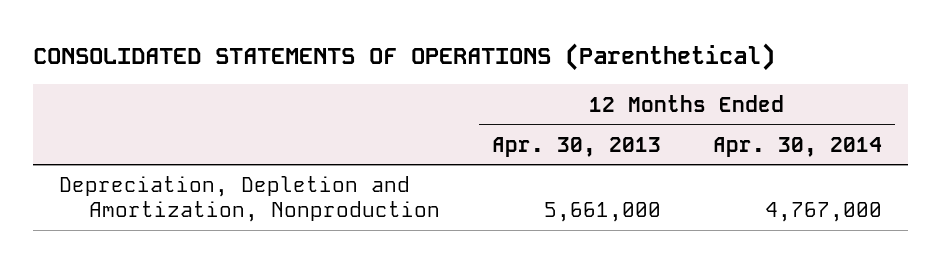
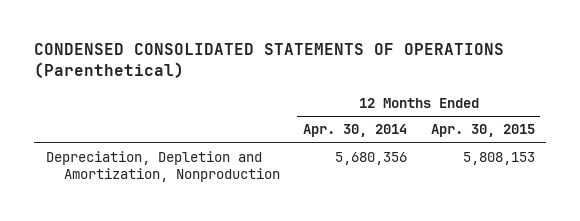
- CONSOLIDATED STATEMENTS OF OPERATIONS (Parenthetical)
+ CONDENSED CONSOLIDATED STATEMENTS OF OPERATIONS (Parenthetical)
- | 12 Months Ended Apr. 30, 2013 | 12 Months Ended Apr. 30, 2014
+ | 12 Months Ended Apr. 30, 2014 | 12 Months Ended Apr. 30, 2015
- Depreciation, Depletion and Amortization, Nonproduction | 5,661,000 | 4,767,000
+ Depreciation, Depletion and Amortization, Nonproduction | 5,680,356 | 5,808,153

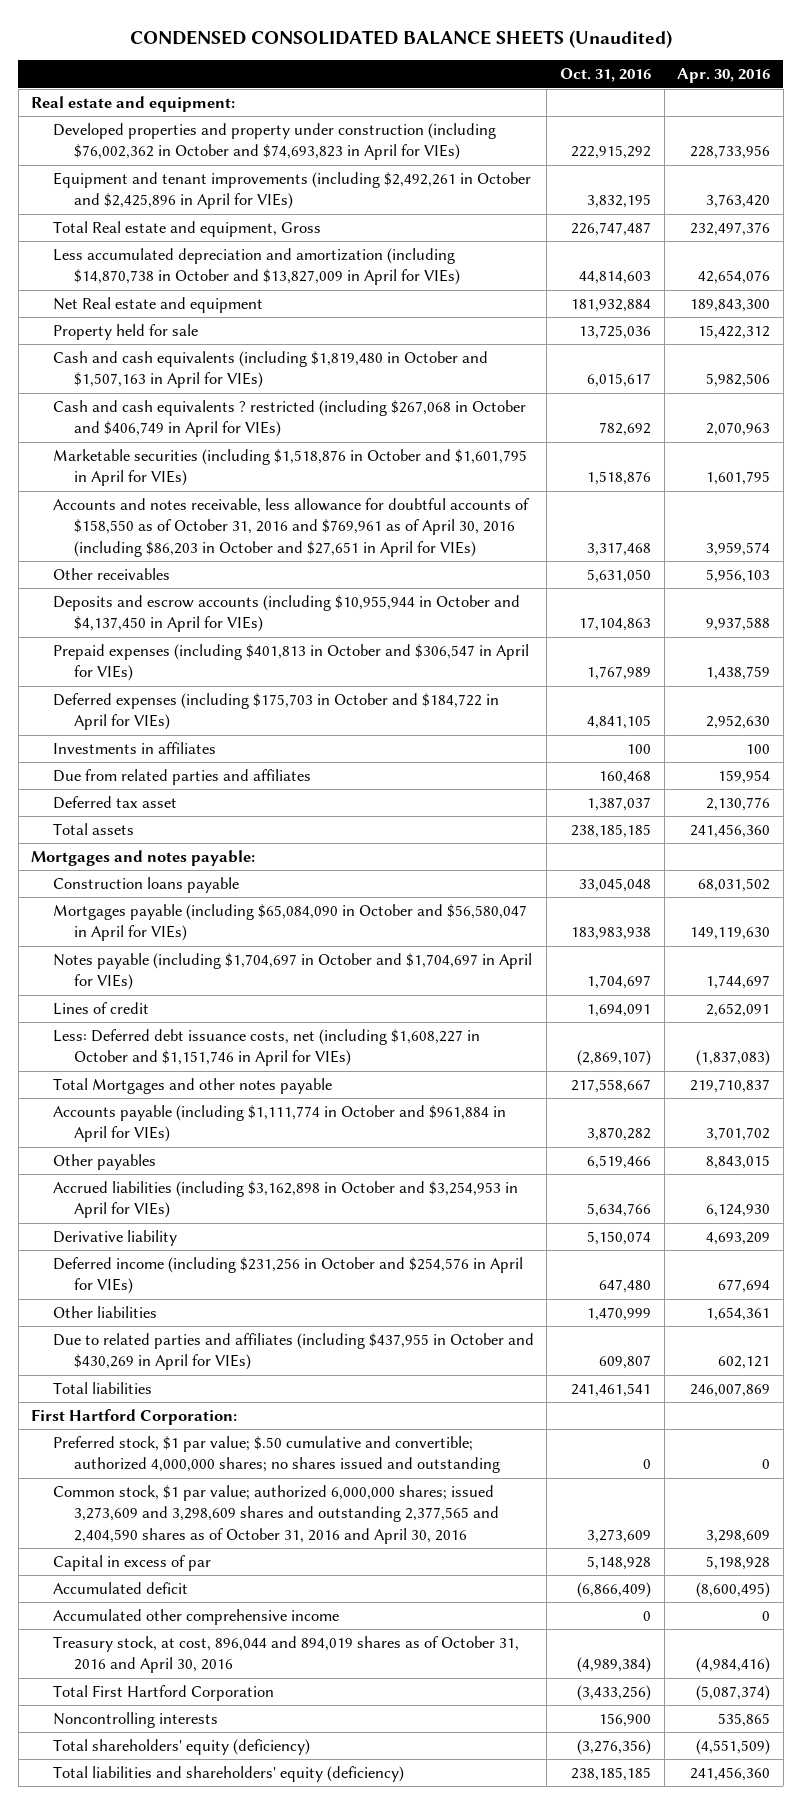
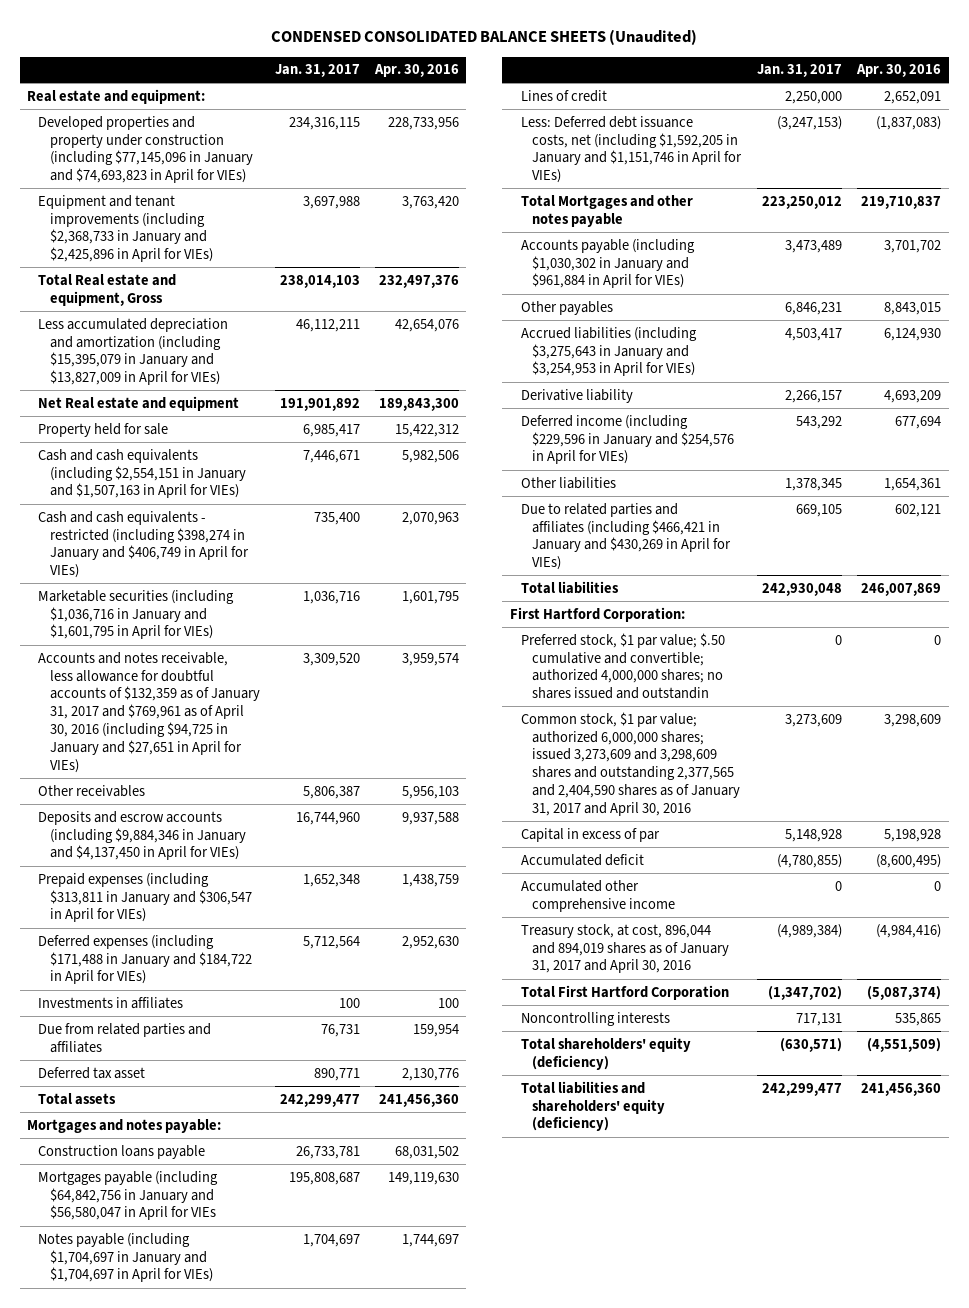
- | Oct. 31, 2016 | Apr. 30, 2016
+ | Jan. 31, 2017 | Apr. 30, 2016
- Developed properties and property under construction (including $76,002,362 in October and $74,693,823 in April for VIEs) | 222,915,292 | 228,733,956
- Equipment and tenant improvements (including $2,492,261 in October and $2,425,896 in April for VIEs) | 3,832,195 | 3,763,420
+ Developed properties and property under construction (including $77,145,096 in January and $74,693,823 in April for VIEs) | 234,316,115 | 228,733,956
+ Equipment and tenant improvements (including $2,368,733 in January and $2,425,896 in April for VIEs) | 3,697,988 | 3,763,420
- Less accumulated depreciation and amortization (including $14,870,738 in October and $13,827,009 in April for VIEs) | 44,814,603 | 42,654,076
+ Less accumulated depreciation and amortization (including $15,395,079 in January and $13,827,009 in April for VIEs) | 46,112,211 | 42,654,076
- Cash and cash equivalents (including $1,819,480 in October and $1,507,163 in April for VIEs) | 6,015,617 | 5,982,506
- Cash and cash equivalents ? restricted (including $267,068 in October and $406,749 in April for VIEs) | 782,692 | 2,070,963
- Marketable securities (including $1,518,876 in October and $1,601,795 in April for VIEs) | 1,518,876 | 1,601,795
- Accounts and notes receivable, less allowance for doubtful accounts of $158,550 as of October 31, 2016 and $769,961 as of April 30, 2016 (including $86,203 in October and $27,651 in April for VIEs) | 3,317,468 | 3,959,574
+ Cash and cash equivalents (including $2,554,151 in January and $1,507,163 in April for VIEs) | 7,446,671 | 5,982,506
+ Cash and cash equivalents - restricted (including $398,274 in January and $406,749 in April for VIEs) | 735,400 | 2,070,963
+ Marketable securities (including $1,036,716 in January and $1,601,795 in April for VIEs) | 1,036,716 | 1,601,795
+ Accounts and notes receivable, less allowance for doubtful accounts of $132,359 as of January 31, 2017 and $769,961 as of April 30, 2016 (including $94,725 in January and $27,651 in April for VIEs) | 3,309,520 | 3,959,574
- Deposits and escrow accounts (including $10,955,944 in October and $4,137,450 in April for VIEs) | 17,104,863 | 9,937,588
- Prepaid expenses (including $401,813 in October and $306,547 in April for VIEs) | 1,767,989 | 1,438,759
- Deferred expenses (including $175,703 in October and $184,722 in April for VIEs) | 4,841,105 | 2,952,630
+ Deposits and escrow accounts (including $9,884,346 in January and $4,137,450 in April for VIEs) | 16,744,960 | 9,937,588
+ Prepaid expenses (including $313,811 in January and $306,547 in April for VIEs) | 1,652,348 | 1,438,759
+ Deferred expenses (including $171,488 in January and $184,722 in April for VIEs) | 5,712,564 | 2,952,630
- Mortgages payable (including $65,084,090 in October and $56,580,047 in April for VIEs) | 183,983,938 | 149,119,630
- Notes payable (including $1,704,697 in October and $1,704,697 in April for VIEs) | 1,704,697 | 1,744,697
+ Mortgages payable (including $64,842,756 in January and $56,580,047 in April for VIEs | 195,808,687 | 149,119,630
+ Notes payable (including $1,704,697 in January and $1,704,697 in April for VIEs) | 1,704,697 | 1,744,697
- Less: Deferred debt issuance costs, net (including $1,608,227 in October and $1,151,746 in April for VIEs) | (2,869,107) | (1,837,083)
+ Less: Deferred debt issuance costs, net (including $1,592,205 in January and $1,151,746 in April for VIEs) | (3,247,153) | (1,837,083)
- Accounts payable (including $1,111,774 in October and $961,884 in April for VIEs) | 3,870,282 | 3,701,702
+ Accounts payable (including $1,030,302 in January and $961,884 in April for VIEs) | 3,473,489 | 3,701,702
- Accrued liabilities (including $3,162,898 in October and $3,254,953 in April for VIEs) | 5,634,766 | 6,124,930
+ Accrued liabilities (including $3,275,643 in January and $3,254,953 in April for VIEs) | 4,503,417 | 6,124,930
- Deferred income (including $231,256 in October and $254,576 in April for VIEs) | 647,480 | 677,694
+ Deferred income (including $229,596 in January and $254,576 in April for VIEs) | 543,292 | 677,694
- Due to related parties and affiliates (including $437,955 in October and $430,269 in April for VIEs) | 609,807 | 602,121
+ Due to related parties and affiliates (including $466,421 in January and $430,269 in April for VIEs) | 669,105 | 602,121
- Preferred stock, $1 par value; $.50 cumulative and convertible; authorized 4,000,000 shares; no shares issued and outstanding | 0 | 0
- Common stock, $1 par value; authorized 6,000,000 shares; issued 3,273,609 and 3,298,609 shares and outstanding 2,377,565 and 2,404,590 shares as of October 31, 2016 and April 30, 2016 | 3,273,609 | 3,298,609
+ Preferred stock, $1 par value; $.50 cumulative and convertible; authorized 4,000,000 shares; no shares issued and outstandin | 0 | 0
+ Common stock, $1 par value; authorized 6,000,000 shares; issued 3,273,609 and 3,298,609 shares and outstanding 2,377,565 and 2,404,590 shares as of January 31, 2017 and April 30, 2016 | 3,273,609 | 3,298,609
- Treasury stock, at cost, 896,044 and 894,019 shares as of October 31, 2016 and April 30, 2016 | (4,989,384) | (4,984,416)
+ Treasury stock, at cost, 896,044 and 894,019 shares as of January 31, 2017 and April 30, 2016 | (4,989,384) | (4,984,416)

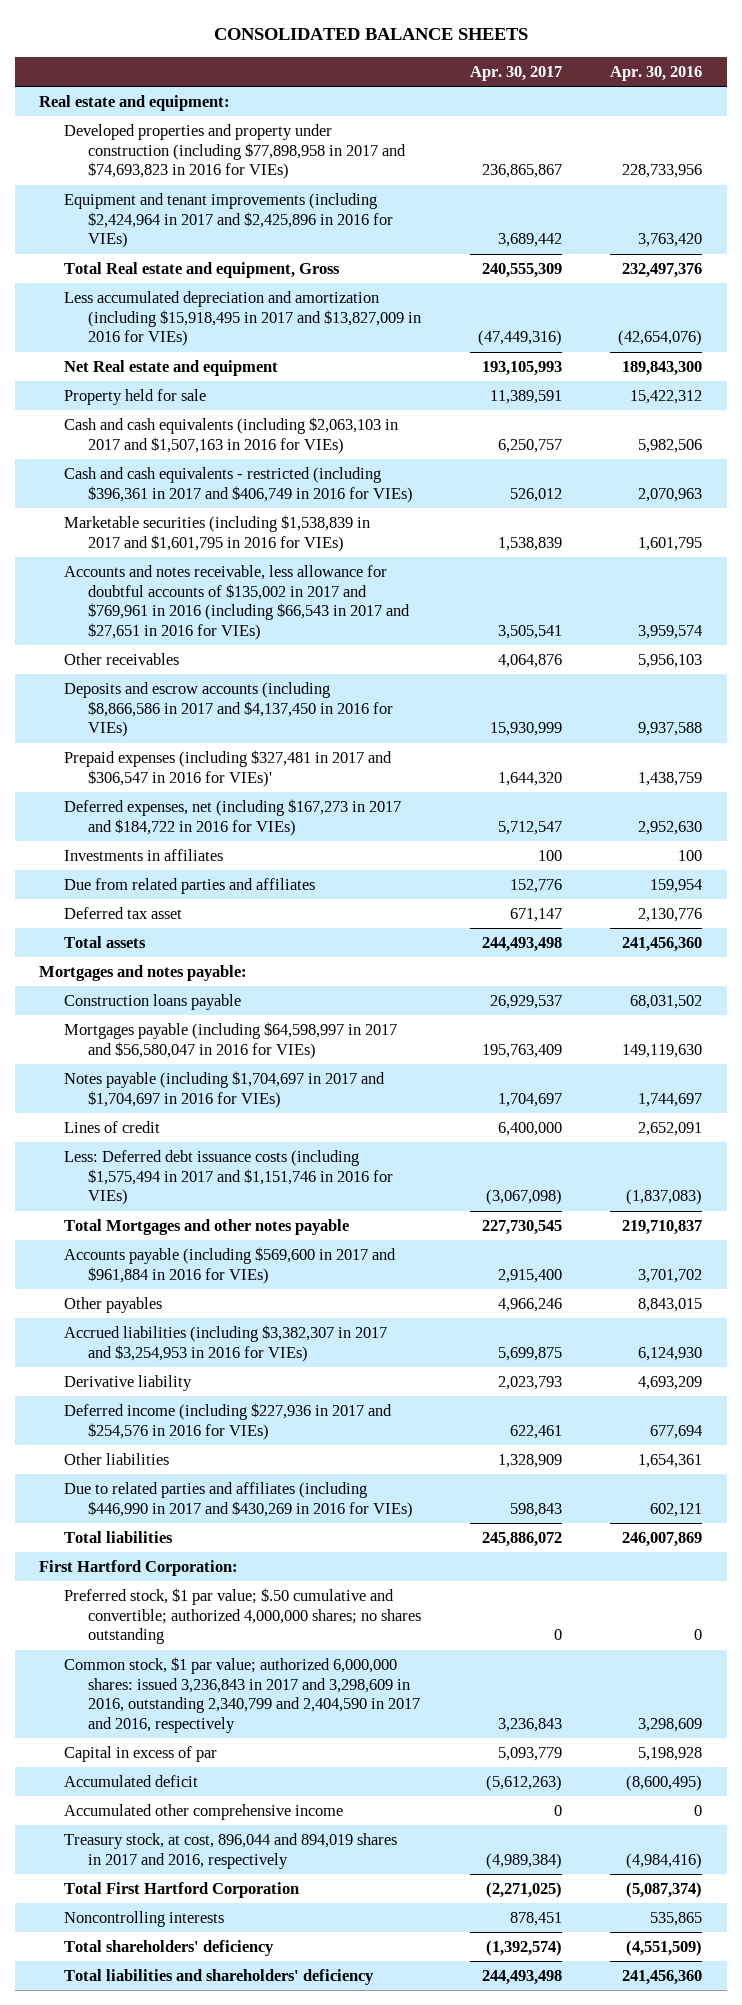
- CONDENSED CONSOLIDATED BALANCE SHEETS (Unaudited)
+ CONSOLIDATED BALANCE SHEETS
- | Jan. 31, 2017 | Apr. 30, 2016
+ | Apr. 30, 2017 | Apr. 30, 2016
- Developed properties and property under construction (including $77,145,096 in January and $74,693,823 in April for VIEs) | 234,316,115 | 228,733,956
- Equipment and tenant improvements (including $2,368,733 in January and $2,425,896 in April for VIEs) | 3,697,988 | 3,763,420
+ Developed properties and property under construction (including $77,898,958 in 2017 and $74,693,823 in 2016 for VIEs) | 236,865,867 | 228,733,956
+ Equipment and tenant improvements (including $2,424,964 in 2017 and $2,425,896 in 2016 for VIEs) | 3,689,442 | 3,763,420
- Less accumulated depreciation and amortization (including $15,395,079 in January and $13,827,009 in April for VIEs) | 46,112,211 | 42,654,076
+ Less accumulated depreciation and amortization (including $15,918,495 in 2017 and $13,827,009 in 2016 for VIEs) | (47,449,316) | (42,654,076)
- Cash and cash equivalents (including $2,554,151 in January and $1,507,163 in April for VIEs) | 7,446,671 | 5,982,506
- Cash and cash equivalents - restricted (including $398,274 in January and $406,749 in April for VIEs) | 735,400 | 2,070,963
- Marketable securities (including $1,036,716 in January and $1,601,795 in April for VIEs) | 1,036,716 | 1,601,795
- Accounts and notes receivable, less allowance for doubtful accounts of $132,359 as of January 31, 2017 and $769,961 as of April 30, 2016 (including $94,725 in January and $27,651 in April for VIEs) | 3,309,520 | 3,959,574
+ Cash and cash equivalents (including $2,063,103 in 2017 and $1,507,163 in 2016 for VIEs) | 6,250,757 | 5,982,506
+ Cash and cash equivalents - restricted (including $396,361 in 2017 and $406,749 in 2016 for VIEs) | 526,012 | 2,070,963
+ Marketable securities (including $1,538,839 in 2017 and $1,601,795 in 2016 for VIEs) | 1,538,839 | 1,601,795
+ Accounts and notes receivable, less allowance for doubtful accounts of $135,002 in 2017 and $769,961 in 2016 (including $66,543 in 2017 and $27,651 in 2016 for VIEs) | 3,505,541 | 3,959,574
- Deposits and escrow accounts (including $9,884,346 in January and $4,137,450 in April for VIEs) | 16,744,960 | 9,937,588
- Prepaid expenses (including $313,811 in January and $306,547 in April for VIEs) | 1,652,348 | 1,438,759
- Deferred expenses (including $171,488 in January and $184,722 in April for VIEs) | 5,712,564 | 2,952,630
+ Deposits and escrow accounts (including $8,866,586 in 2017 and $4,137,450 in 2016 for VIEs) | 15,930,999 | 9,937,588
+ Prepaid expenses (including $327,481 in 2017 and $306,547 in 2016 for VIEs)' | 1,644,320 | 1,438,759
+ Deferred expenses, net (including $167,273 in 2017 and $184,722 in 2016 for VIEs) | 5,712,547 | 2,952,630
- Mortgages payable (including $64,842,756 in January and $56,580,047 in April for VIEs | 195,808,687 | 149,119,630
- Notes payable (including $1,704,697 in January and $1,704,697 in April for VIEs) | 1,704,697 | 1,744,697
+ Mortgages payable (including $64,598,997 in 2017 and $56,580,047 in 2016 for VIEs) | 195,763,409 | 149,119,630
+ Notes payable (including $1,704,697 in 2017 and $1,704,697 in 2016 for VIEs) | 1,704,697 | 1,744,697
- Less: Deferred debt issuance costs, net (including $1,592,205 in January and $1,151,746 in April for VIEs) | (3,247,153) | (1,837,083)
+ Less: Deferred debt issuance costs (including $1,575,494 in 2017 and $1,151,746 in 2016 for VIEs) | (3,067,098) | (1,837,083)
- Accounts payable (including $1,030,302 in January and $961,884 in April for VIEs) | 3,473,489 | 3,701,702
+ Accounts payable (including $569,600 in 2017 and $961,884 in 2016 for VIEs) | 2,915,400 | 3,701,702
- Accrued liabilities (including $3,275,643 in January and $3,254,953 in April for VIEs) | 4,503,417 | 6,124,930
+ Accrued liabilities (including $3,382,307 in 2017 and $3,254,953 in 2016 for VIEs) | 5,699,875 | 6,124,930
- Deferred income (including $229,596 in January and $254,576 in April for VIEs) | 543,292 | 677,694
+ Deferred income (including $227,936 in 2017 and $254,576 in 2016 for VIEs) | 622,461 | 677,694
- Due to related parties and affiliates (including $466,421 in January and $430,269 in April for VIEs) | 669,105 | 602,121
+ Due to related parties and affiliates (including $446,990 in 2017 and $430,269 in 2016 for VIEs) | 598,843 | 602,121
- Preferred stock, $1 par value; $.50 cumulative and convertible; authorized 4,000,000 shares; no shares issued and outstandin | 0 | 0
- Common stock, $1 par value; authorized 6,000,000 shares; issued 3,273,609 and 3,298,609 shares and outstanding 2,377,565 and 2,404,590 shares as of January 31, 2017 and April 30, 2016 | 3,273,609 | 3,298,609
+ Preferred stock, $1 par value; $.50 cumulative and convertible; authorized 4,000,000 shares; no shares outstanding | 0 | 0
+ Common stock, $1 par value; authorized 6,000,000 shares: issued 3,236,843 in 2017 and 3,298,609 in 2016, outstanding 2,340,799 and 2,404,590 in 2017 and 2016, respectively | 3,236,843 | 3,298,609
- Treasury stock, at cost, 896,044 and 894,019 shares as of January 31, 2017 and April 30, 2016 | (4,989,384) | (4,984,416)
+ Treasury stock, at cost, 896,044 and 894,019 shares in 2017 and 2016, respectively | (4,989,384) | (4,984,416)
- Total shareholders' equity (deficiency) | (630,571) | (4,551,509)
- Total liabilities and shareholders' equity (deficiency) | 242,299,477 | 241,456,360
+ Total shareholders' deficiency | (1,392,574) | (4,551,509)
+ Total liabilities and shareholders' deficiency | 244,493,498 | 241,456,360

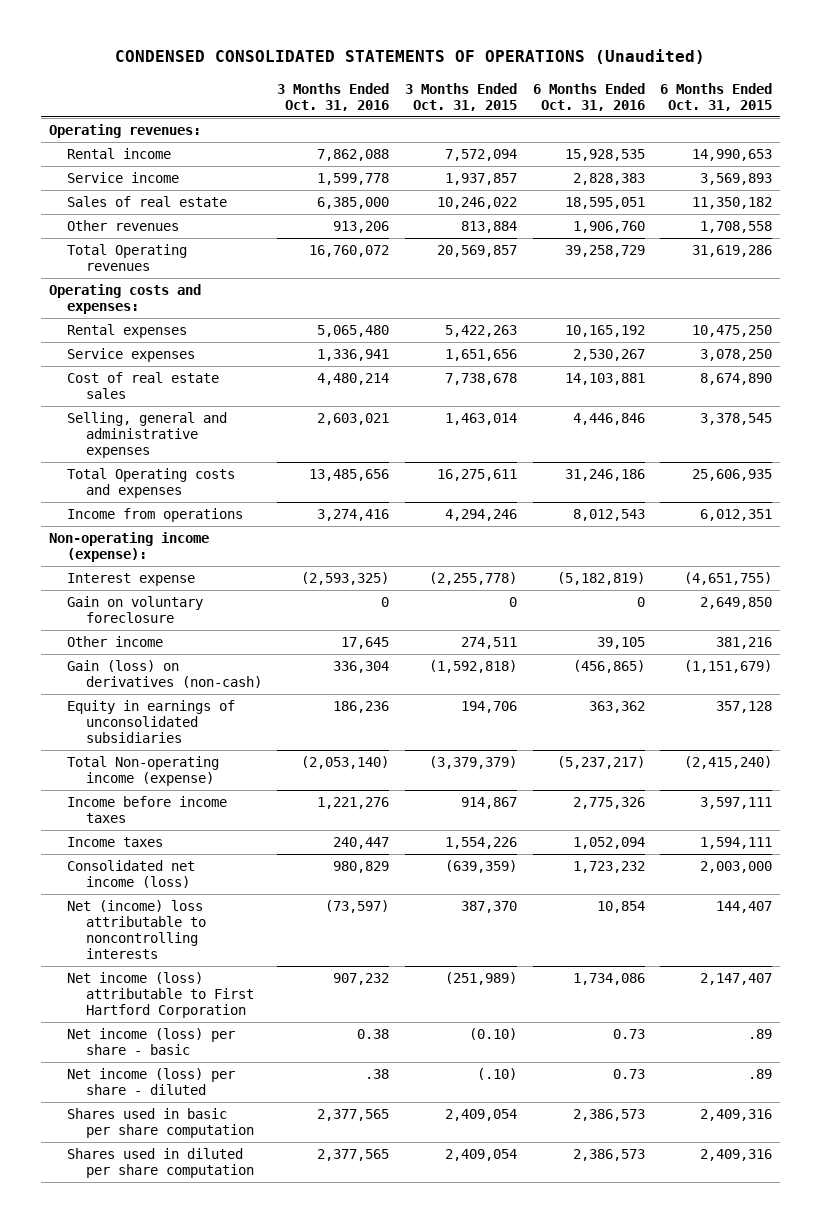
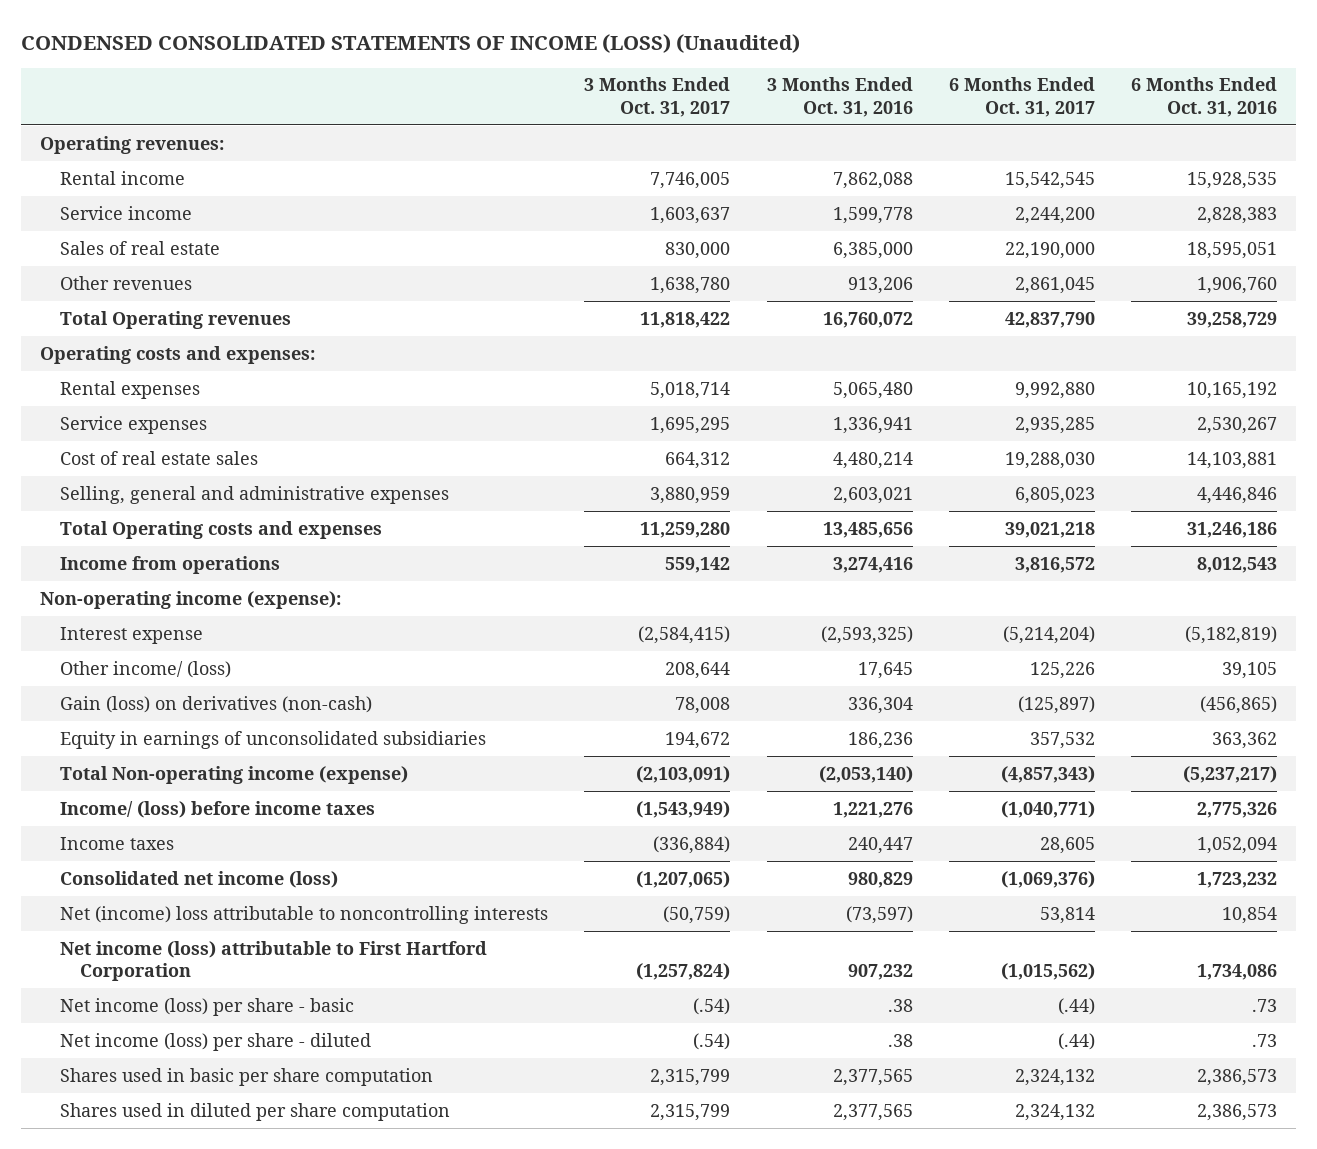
- CONDENSED CONSOLIDATED STATEMENTS OF OPERATIONS (Unaudited)
+ CONDENSED CONSOLIDATED STATEMENTS OF INCOME (LOSS) (Unaudited)
- | 3 Months Ended Oct. 31, 2016 | 3 Months Ended Oct. 31, 2015 | 6 Months Ended Oct. 31, 2016 | 6 Months Ended Oct. 31, 2015
+ | 3 Months Ended Oct. 31, 2017 | 3 Months Ended Oct. 31, 2016 | 6 Months Ended Oct. 31, 2017 | 6 Months Ended Oct. 31, 2016
- Gain on voluntary foreclosure | 0 | 0 | 0 | 2,649,850
- Other income | 17,645 | 274,511 | 39,105 | 381,216
+ Other income/ (loss) | 208,644 | 17,645 | 125,226 | 39,105
- Income before income taxes | 1,221,276 | 914,867 | 2,775,326 | 3,597,111
+ Income/ (loss) before income taxes | (1,543,949) | 1,221,276 | (1,040,771) | 2,775,326
- Net income (loss) per share - basic | 0.38 | (0.10) | 0.73 | .89
- Net income (loss) per share - diluted | .38 | (.10) | 0.73 | .89
+ Net income (loss) per share - basic | (.54) | .38 | (.44) | .73
+ Net income (loss) per share - diluted | (.54) | .38 | (.44) | .73

